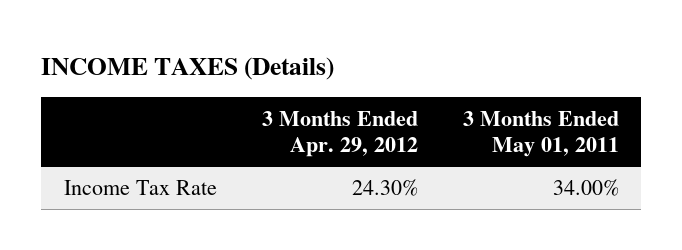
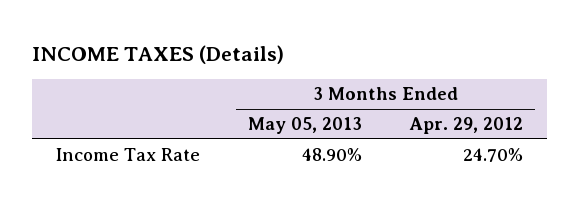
- | 3 Months Ended Apr. 29, 2012 | 3 Months Ended May 01, 2011
+ | 3 Months Ended May 05, 2013 | 3 Months Ended Apr. 29, 2012
- Income Tax Rate | 24.30% | 34.00%
+ Income Tax Rate | 48.90% | 24.70%

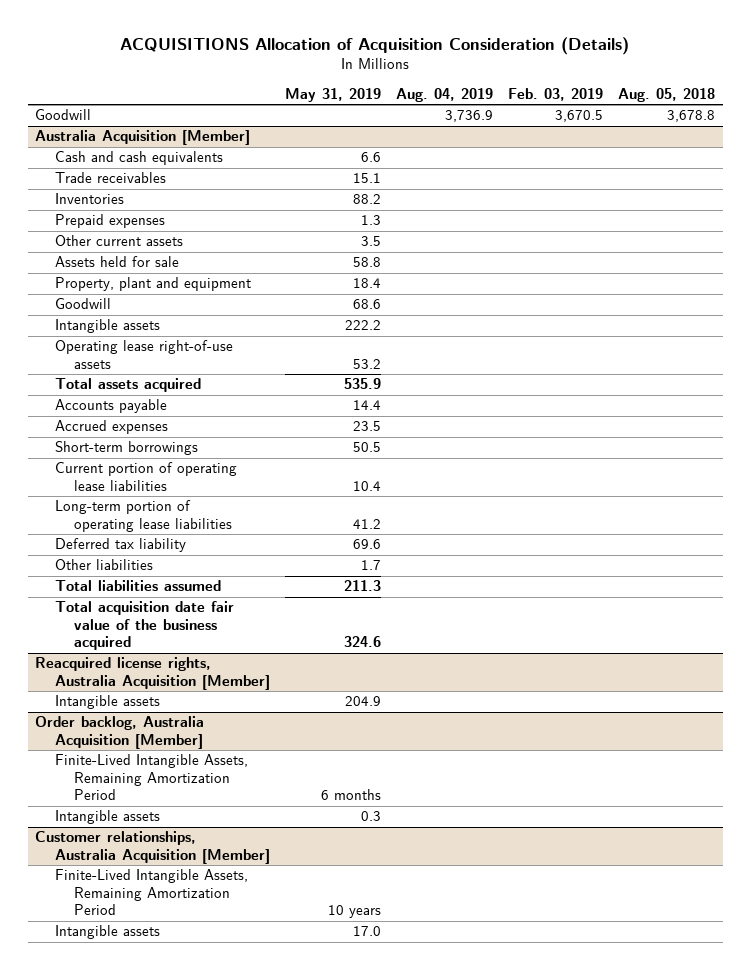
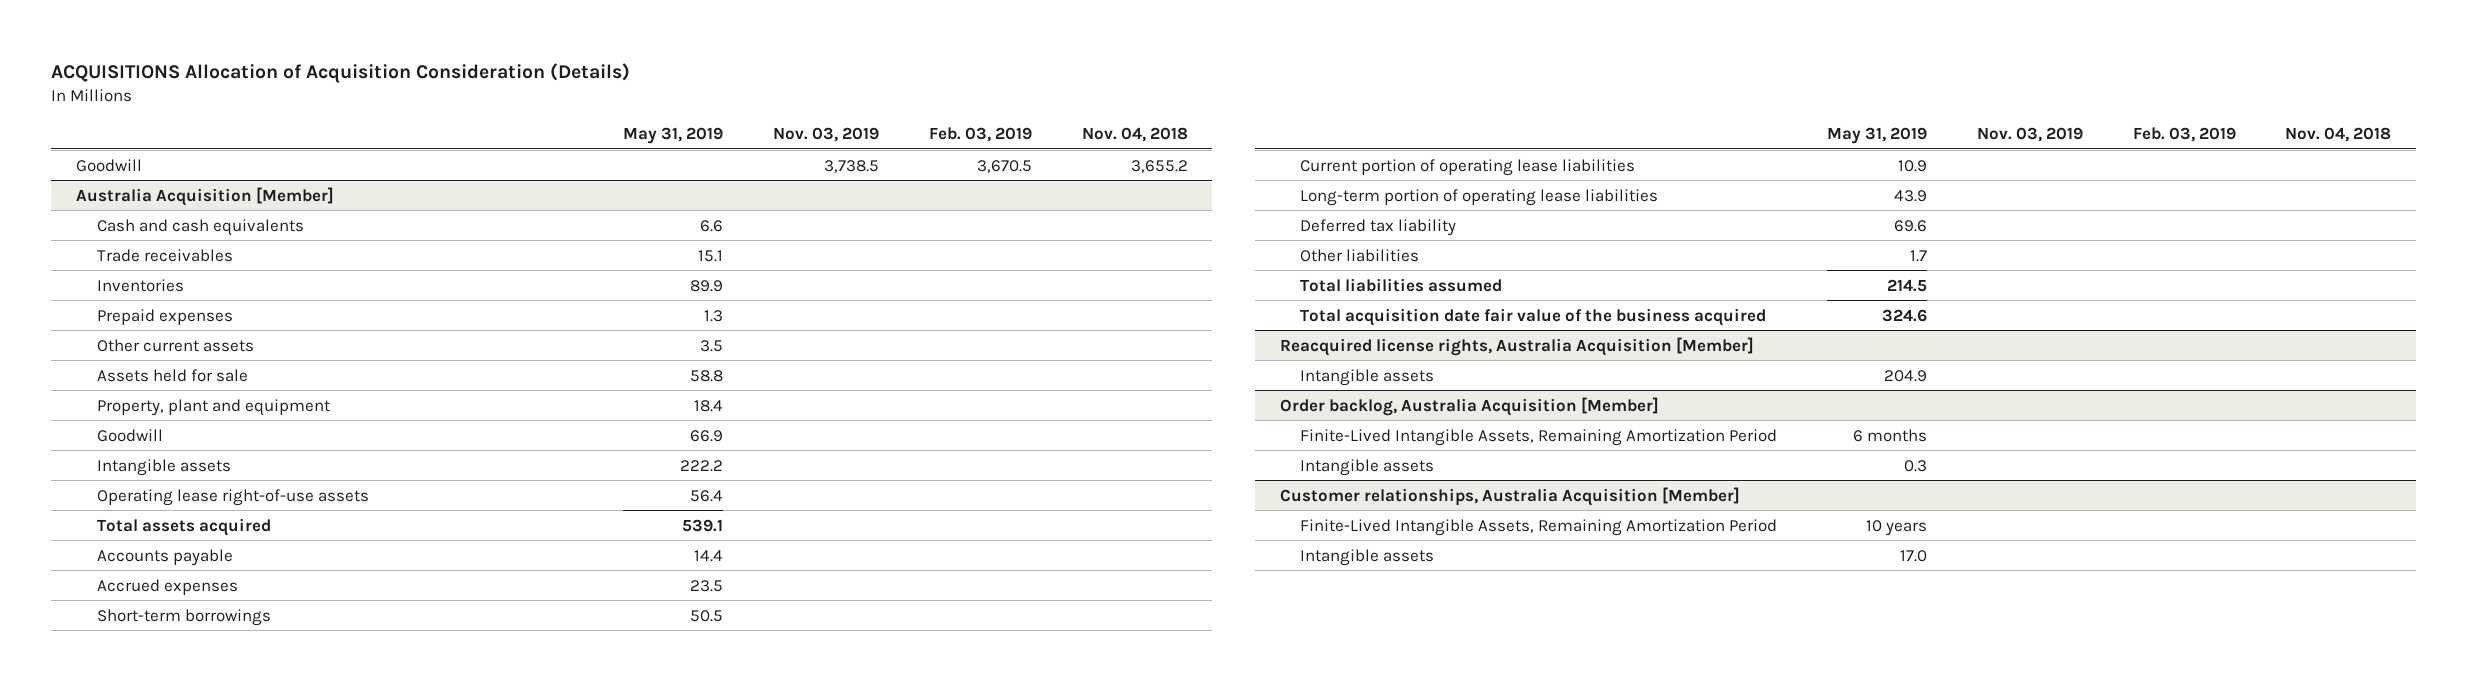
- | May 31, 2019 | Aug. 04, 2019 | Feb. 03, 2019 | Aug. 05, 2018
+ | May 31, 2019 | Nov. 03, 2019 | Feb. 03, 2019 | Nov. 04, 2018
@ Australia Acquisition [Member]
- Inventories | 88.2 | | |
+ Inventories | 89.9 | | |
- Goodwill | 68.6 | | |
+ Goodwill | 66.9 | | |
- Operating lease right-of-use assets | 53.2 | | |
- Total assets acquired | 535.9 | | |
+ Operating lease right-of-use assets | 56.4 | | |
+ Total assets acquired | 539.1 | | |
- Current portion of operating lease liabilities | 10.4 | | |
- Long-term portion of operating lease liabilities | 41.2 | | |
+ Current portion of operating lease liabilities | 10.9 | | |
+ Long-term portion of operating lease liabilities | 43.9 | | |
- Total liabilities assumed | 211.3 | | |
+ Total liabilities assumed | 214.5 | | |

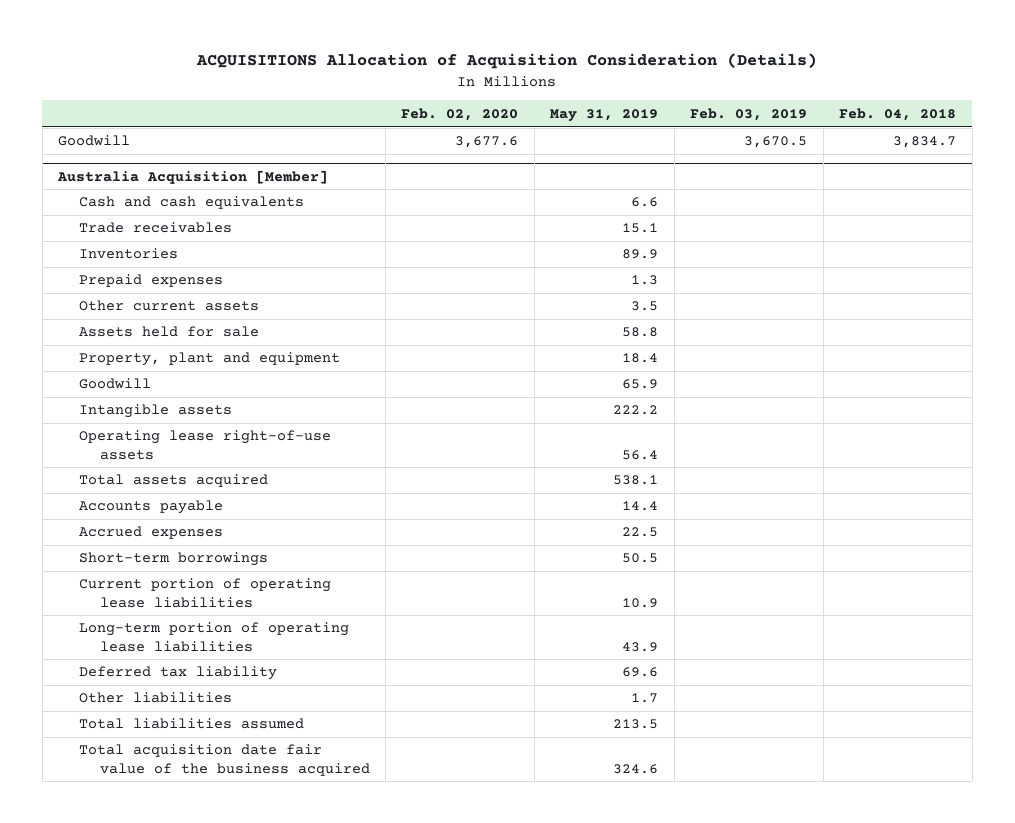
- | May 31, 2019 | Nov. 03, 2019 | Feb. 03, 2019 | Nov. 04, 2018
+ | Feb. 02, 2020 | May 31, 2019 | Feb. 03, 2019 | Feb. 04, 2018
@ Australia Acquisition [Member]
- Goodwill | 66.9 | | |
+ Goodwill | | 65.9 | |
- Total assets acquired | 539.1 | | |
+ Total assets acquired | | 538.1 | |
- Accrued expenses | 23.5 | | |
+ Accrued expenses | | 22.5 | |
- Total liabilities assumed | 214.5 | | |
+ Total liabilities assumed | | 213.5 | |
- Reacquired license rights, Australia Acquisition [Member]
- Intangible assets | 204.9 | | |
- Order backlog, Australia Acquisition [Member]
- Finite-Lived Intangible Assets, Remaining Amortization Period | 6 months | | |
- Intangible assets | 0.3 | | |
- Customer relationships, Australia Acquisition [Member]
- Finite-Lived Intangible Assets, Remaining Amortization Period | 10 years | | |
- Intangible assets | 17.0 | | |

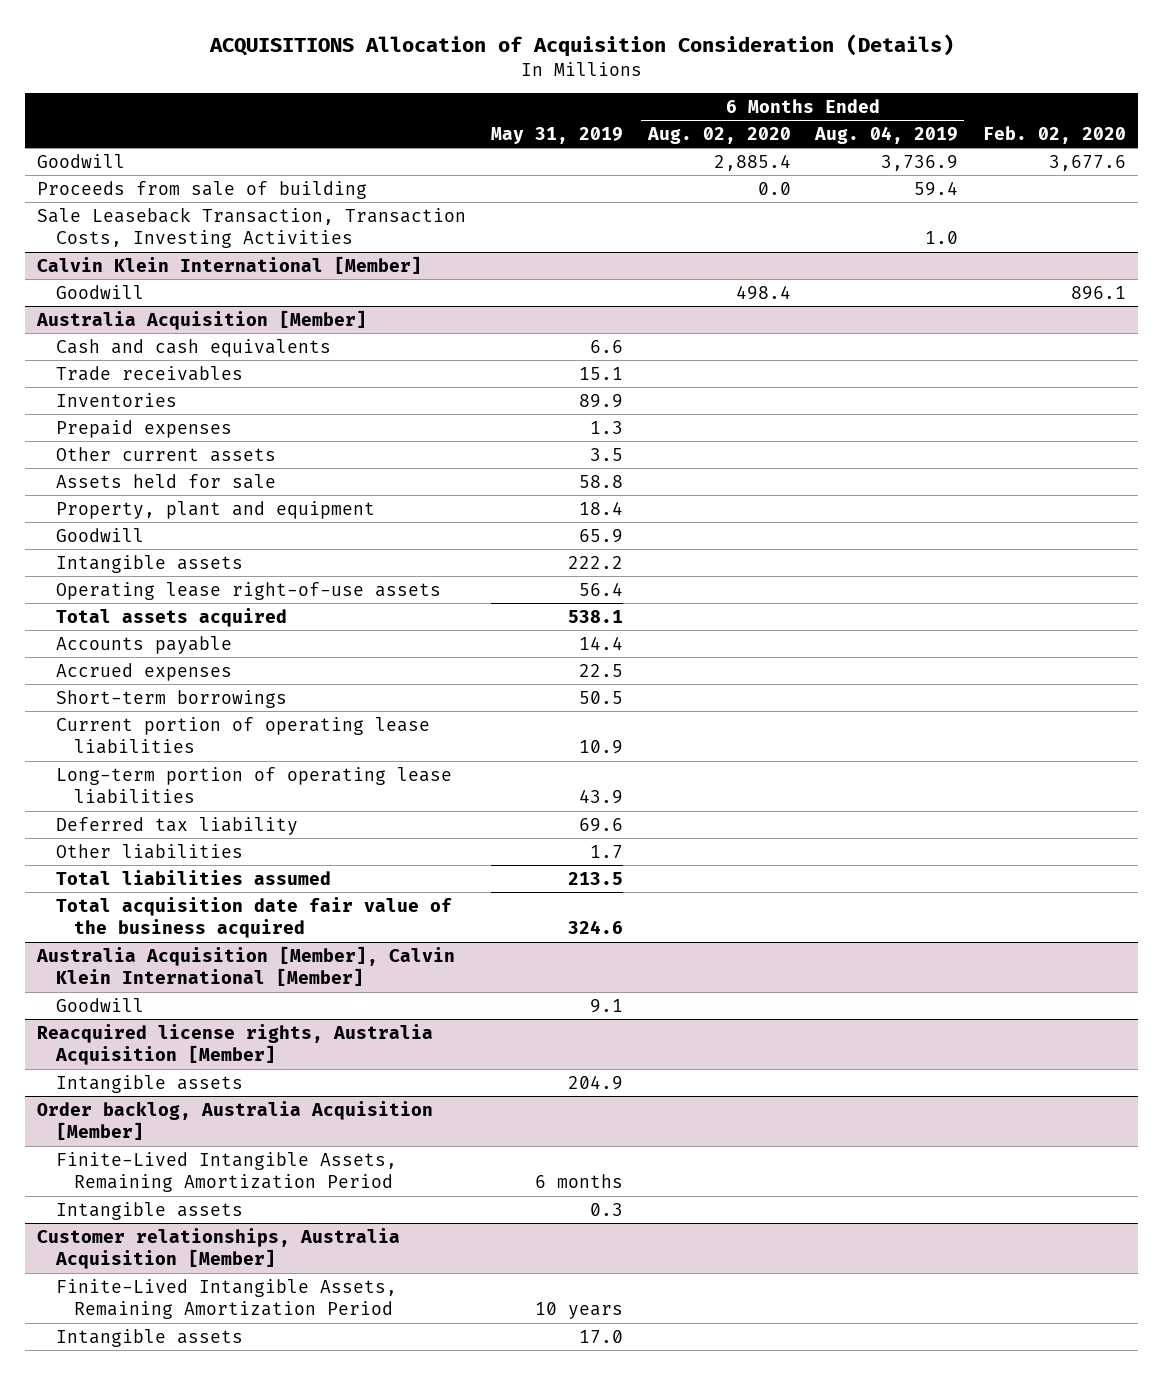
- | Feb. 02, 2020 | May 31, 2019 | Feb. 03, 2019 | Feb. 04, 2018
+ | May 31, 2019 | 6 Months Ended Aug. 02, 2020 | 6 Months Ended Aug. 04, 2019 | Feb. 02, 2020
+ Proceeds from sale of building | | 0.0 | 59.4 |
+ Sale Leaseback Transaction, Transaction Costs, Investing Activities | | | 1.0 |
+ Calvin Klein International [Member]
+ Goodwill | | 498.4 | | 896.1
+ Australia Acquisition [Member], Calvin Klein International [Member]
+ Goodwill | 9.1 | | |
+ Reacquired license rights, Australia Acquisition [Member]
+ Intangible assets | 204.9 | | |
+ Order backlog, Australia Acquisition [Member]
+ Finite-Lived Intangible Assets, Remaining Amortization Period | 6 months | | |
+ Intangible assets | 0.3 | | |
+ Customer relationships, Australia Acquisition [Member]
+ Finite-Lived Intangible Assets, Remaining Amortization Period | 10 years | | |
+ Intangible assets | 17.0 | | |

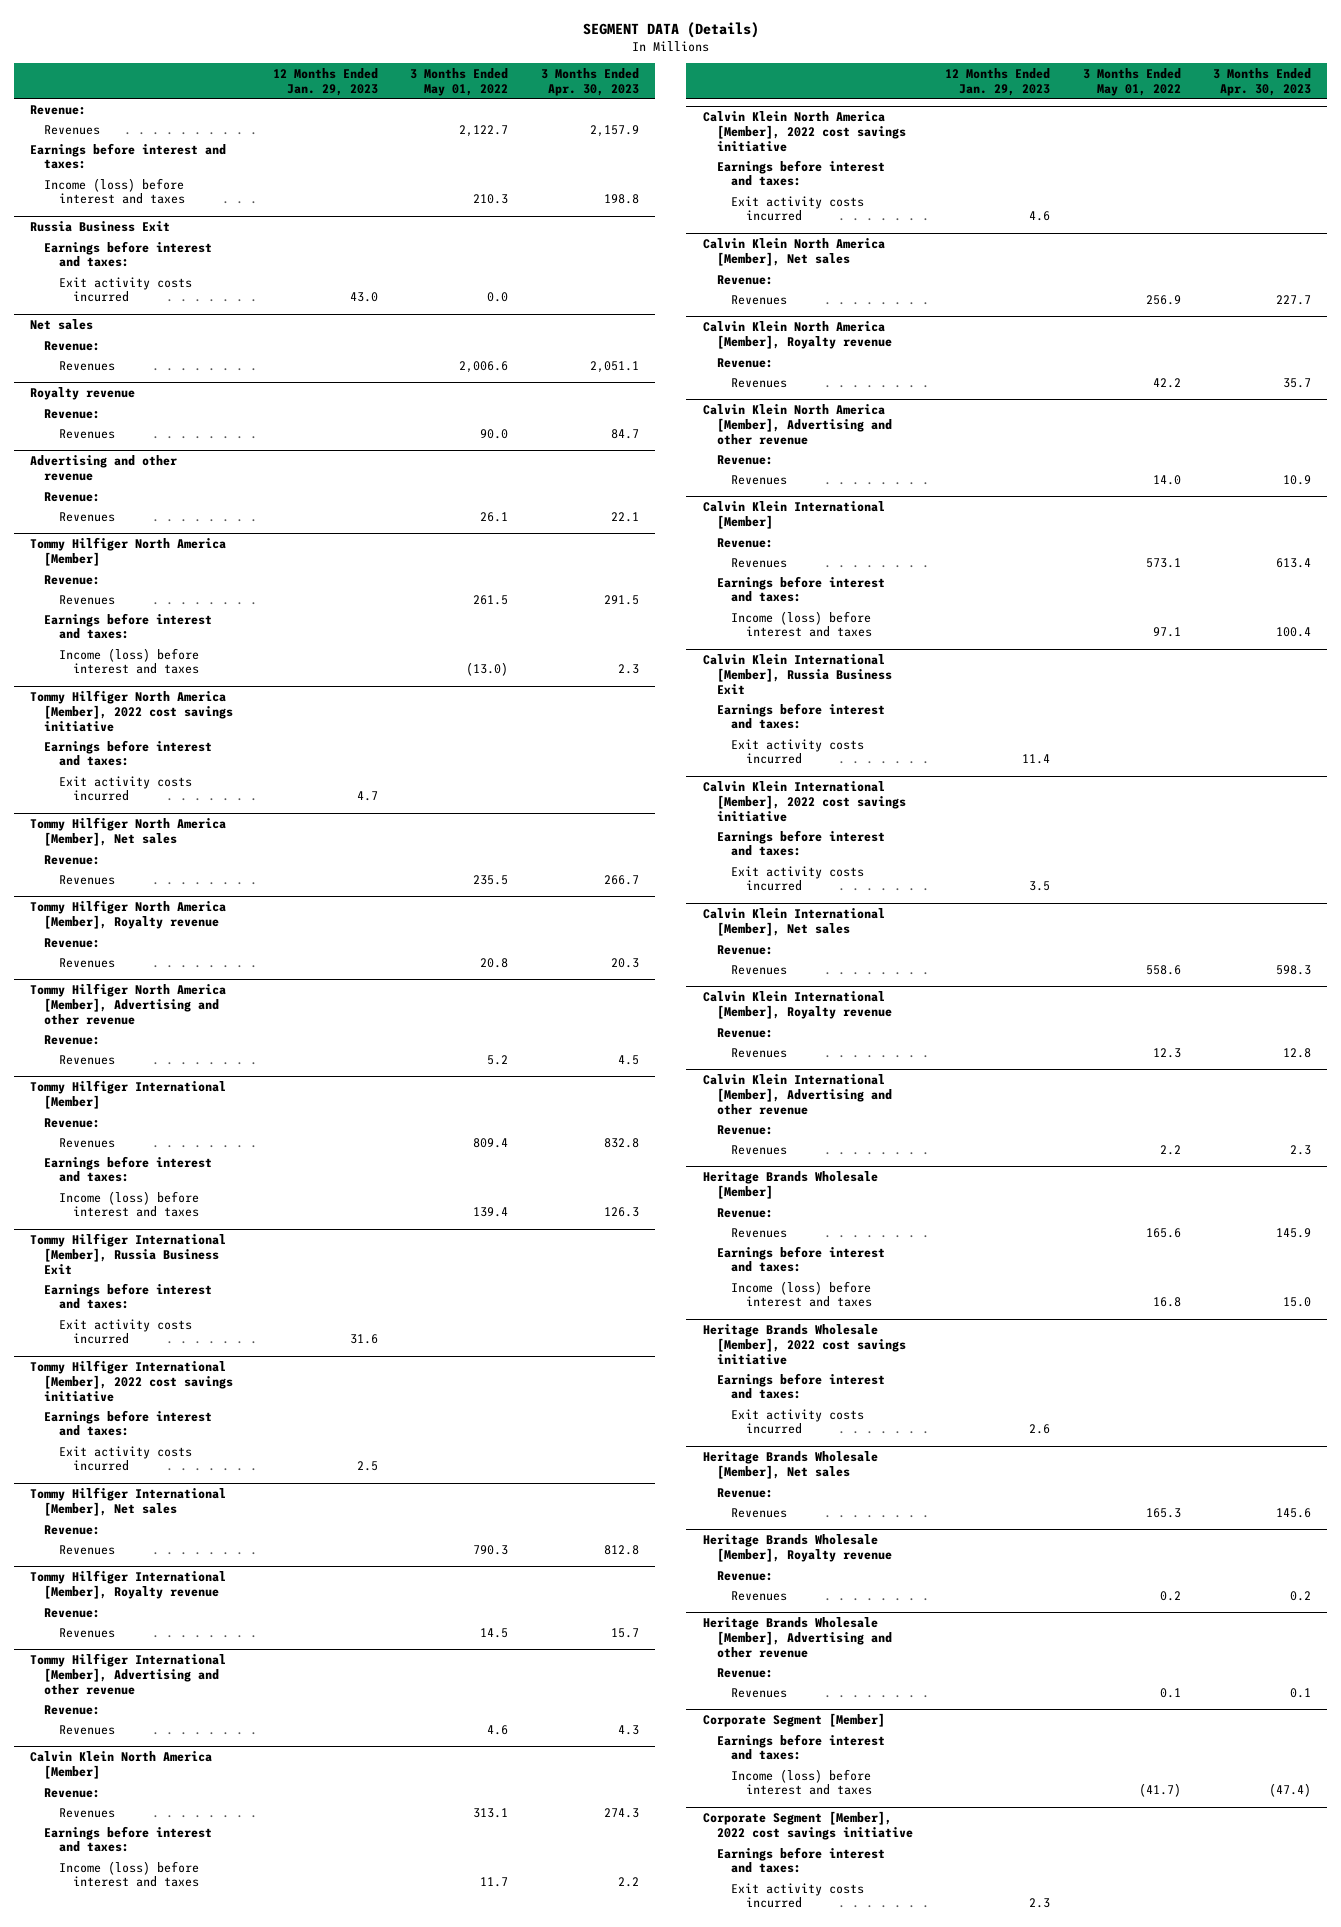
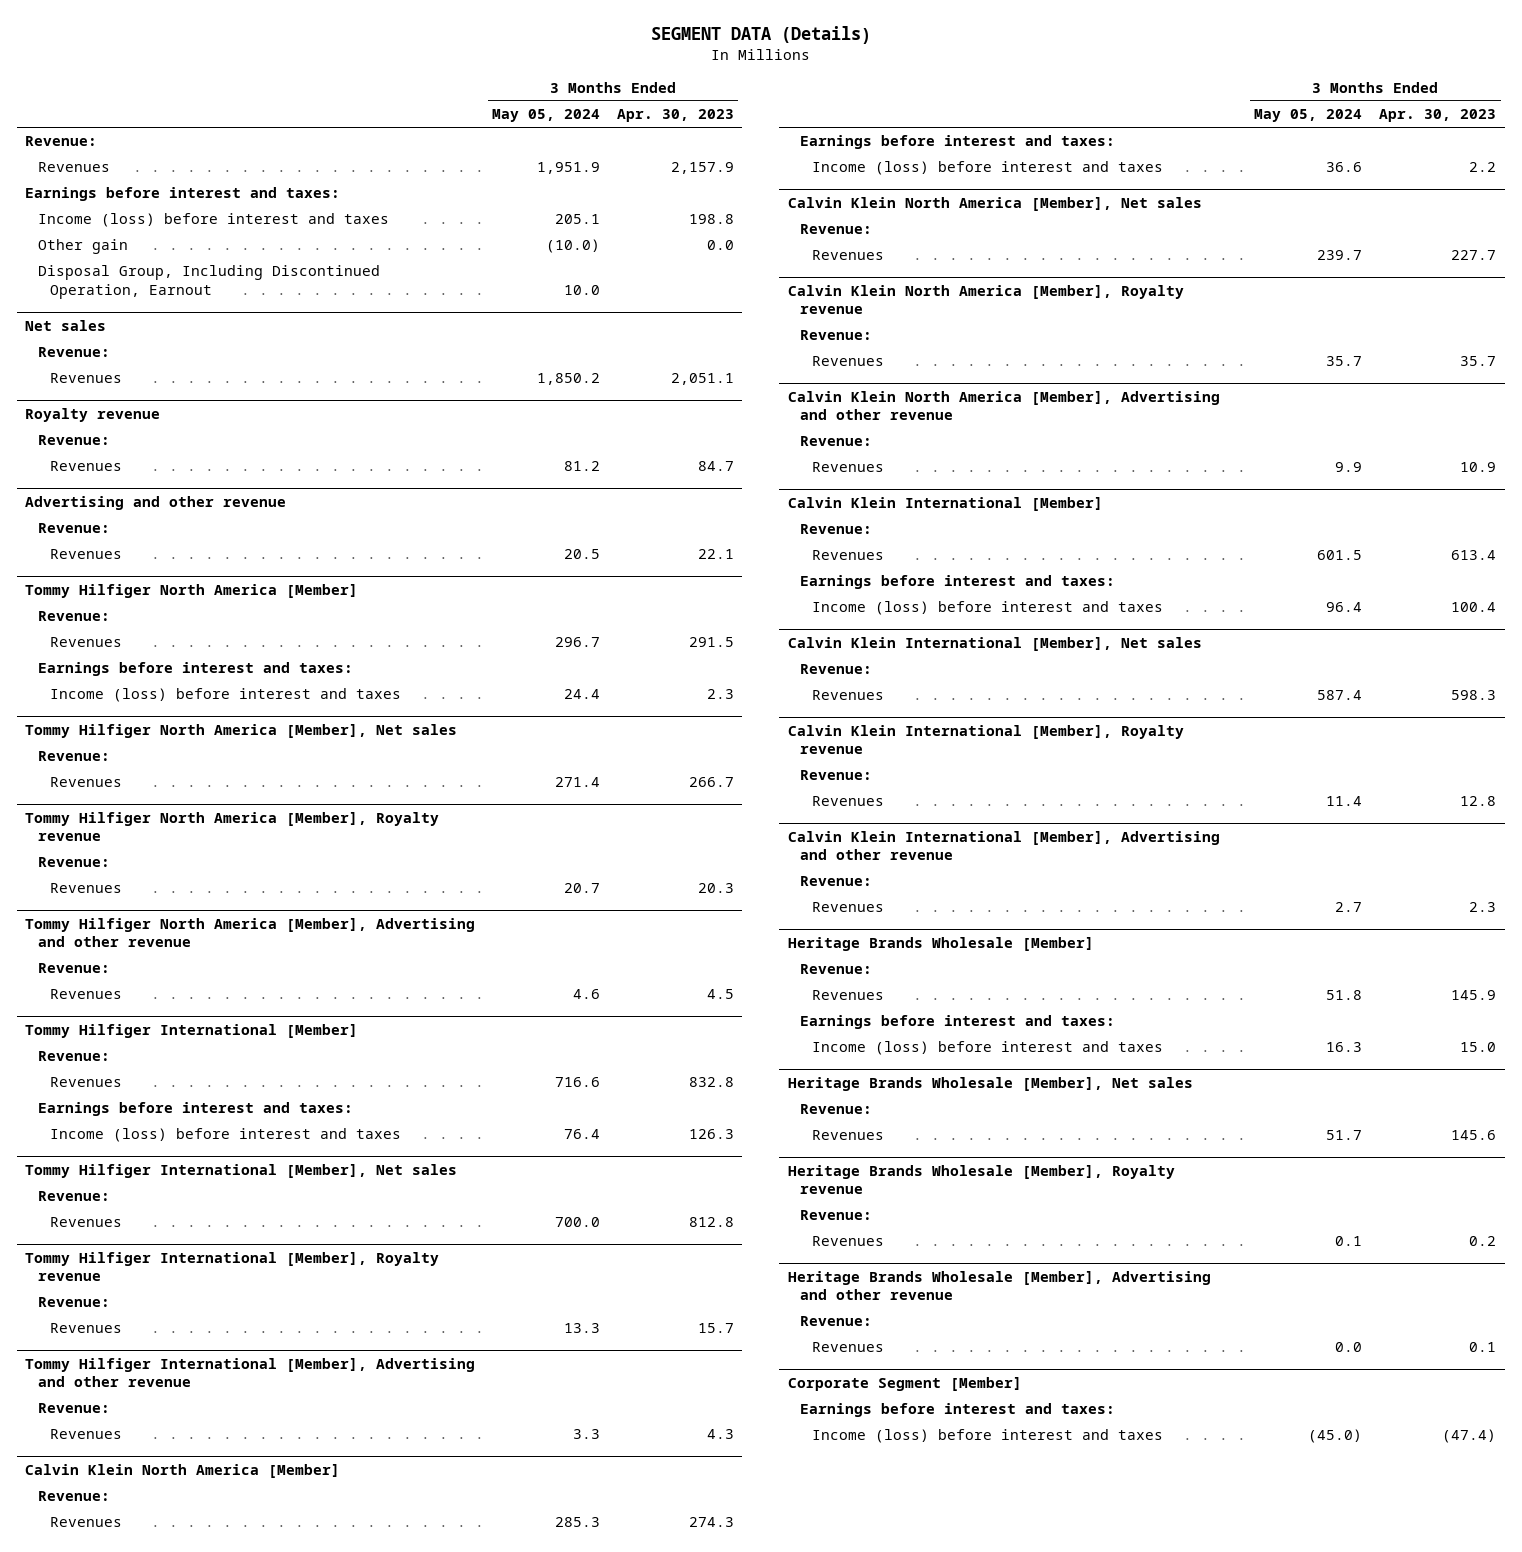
- | 12 Months Ended Jan. 29, 2023 | 3 Months Ended May 01, 2022 | 3 Months Ended Apr. 30, 2023
+ | 3 Months Ended May 05, 2024 | 3 Months Ended Apr. 30, 2023
- Russia Business Exit
- Earnings before interest and taxes:
- Exit activity costs incurred | 43.0 | 0.0 |
+ Other gain | (10.0) | 0.0
+ Disposal Group, Including Discontinued Operation, Earnout | 10.0 |
- Tommy Hilfiger North America [Member], 2022 cost savings initiative
- Earnings before interest and taxes:
- Exit activity costs incurred | 4.7 | |
- Tommy Hilfiger International [Member], Russia Business Exit
- Earnings before interest and taxes:
- Exit activity costs incurred | 31.6 | |
- Tommy Hilfiger International [Member], 2022 cost savings initiative
- Earnings before interest and taxes:
- Exit activity costs incurred | 2.5 | |
- Calvin Klein North America [Member], 2022 cost savings initiative
- Earnings before interest and taxes:
- Exit activity costs incurred | 4.6 | |
- Calvin Klein International [Member], Russia Business Exit
- Earnings before interest and taxes:
- Exit activity costs incurred | 11.4 | |
- Calvin Klein International [Member], 2022 cost savings initiative
- Earnings before interest and taxes:
- Exit activity costs incurred | 3.5 | |
- Heritage Brands Wholesale [Member], 2022 cost savings initiative
- Earnings before interest and taxes:
- Exit activity costs incurred | 2.6 | |
- Corporate Segment [Member], 2022 cost savings initiative
- Earnings before interest and taxes:
- Exit activity costs incurred | 2.3 | |

